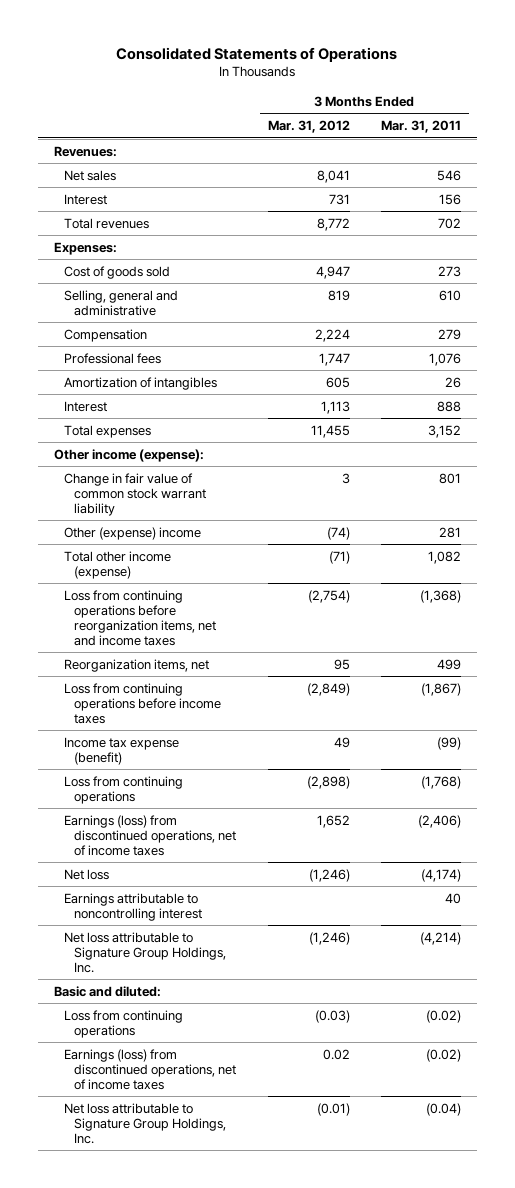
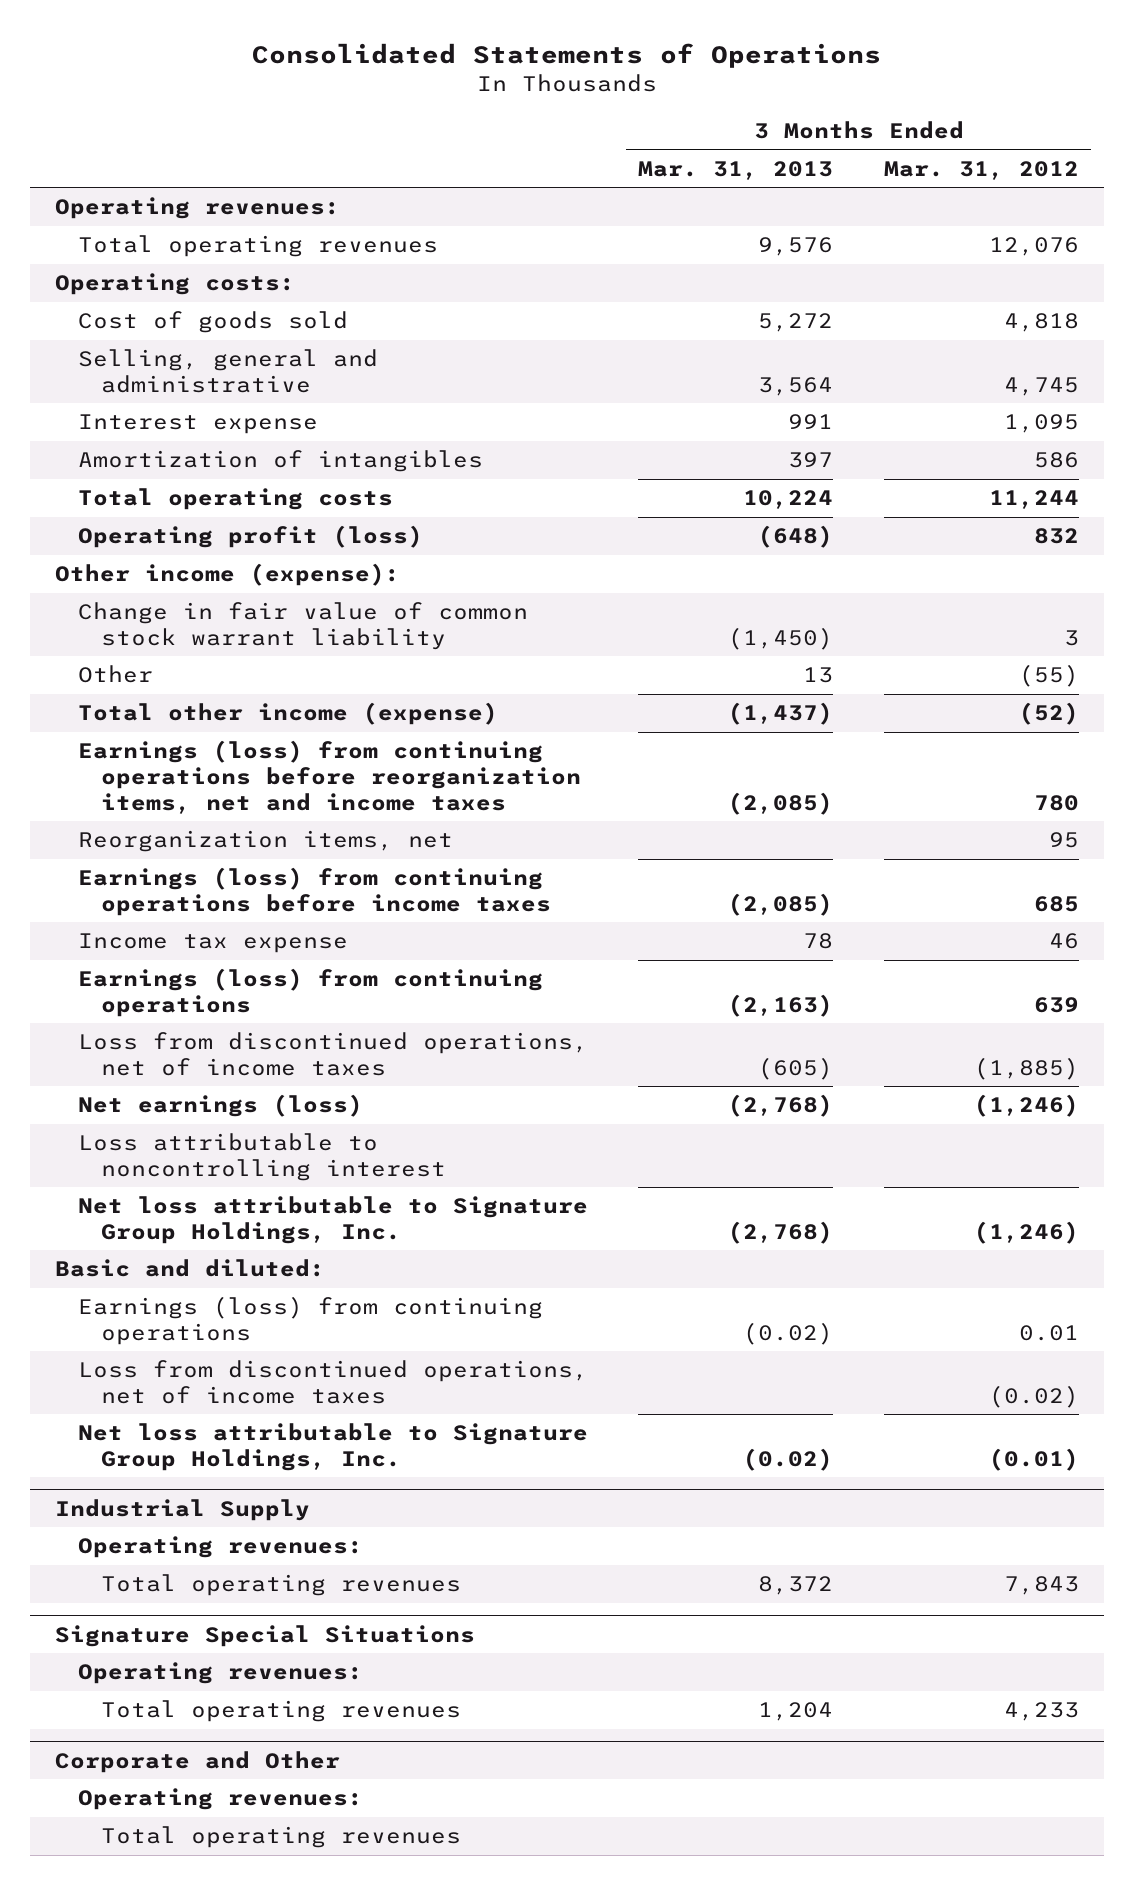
- | 3 Months Ended Mar. 31, 2012 | 3 Months Ended Mar. 31, 2011
+ | 3 Months Ended Mar. 31, 2013 | 3 Months Ended Mar. 31, 2012
- Revenues:
- Net sales | 8,041 | 546
- Interest | 731 | 156
- Total revenues | 8,772 | 702
- Expenses:
- Cost of goods sold | 4,947 | 273
- Selling, general and administrative | 819 | 610
- Compensation | 2,224 | 279
- Professional fees | 1,747 | 1,076
- Amortization of intangibles | 605 | 26
- Interest | 1,113 | 888
- Total expenses | 11,455 | 3,152
+ Operating revenues:
+ Total operating revenues | 9,576 | 12,076
+ Operating costs:
+ Cost of goods sold | 5,272 | 4,818
+ Selling, general and administrative | 3,564 | 4,745
+ Interest expense | 991 | 1,095
+ Amortization of intangibles | 397 | 586
+ Total operating costs | 10,224 | 11,244
+ Operating profit (loss) | (648) | 832
- Other (expense) income | (74) | 281
- Total other income (expense) | (71) | 1,082
- Loss from continuing operations before reorganization items, net and income taxes | (2,754) | (1,368)
+ Other | 13 | (55)
+ Total other income (expense) | (1,437) | (52)
+ Earnings (loss) from continuing operations before reorganization items, net and income taxes | (2,085) | 780
- Loss from continuing operations before income taxes | (2,849) | (1,867)
- Income tax expense (benefit) | 49 | (99)
- Loss from continuing operations | (2,898) | (1,768)
- Earnings (loss) from discontinued operations, net of income taxes | 1,652 | (2,406)
- Net loss | (1,246) | (4,174)
- Earnings attributable to noncontrolling interest | | 40
+ Earnings (loss) from continuing operations before income taxes | (2,085) | 685
+ Income tax expense | 78 | 46
+ Earnings (loss) from continuing operations | (2,163) | 639
+ Loss from discontinued operations, net of income taxes | (605) | (1,885)
+ Net earnings (loss) | (2,768) | (1,246)
+ Loss attributable to noncontrolling interest
- Loss from continuing operations | (0.03) | (0.02)
- Earnings (loss) from discontinued operations, net of income taxes | 0.02 | (0.02)
+ Earnings (loss) from continuing operations | (0.02) | 0.01
+ Loss from discontinued operations, net of income taxes | | (0.02)
+ Industrial Supply
+ Operating revenues:
+ Total operating revenues | 8,372 | 7,843
+ Signature Special Situations
+ Operating revenues:
+ Total operating revenues | 1,204 | 4,233
+ Corporate and Other
+ Operating revenues:
+ Total operating revenues

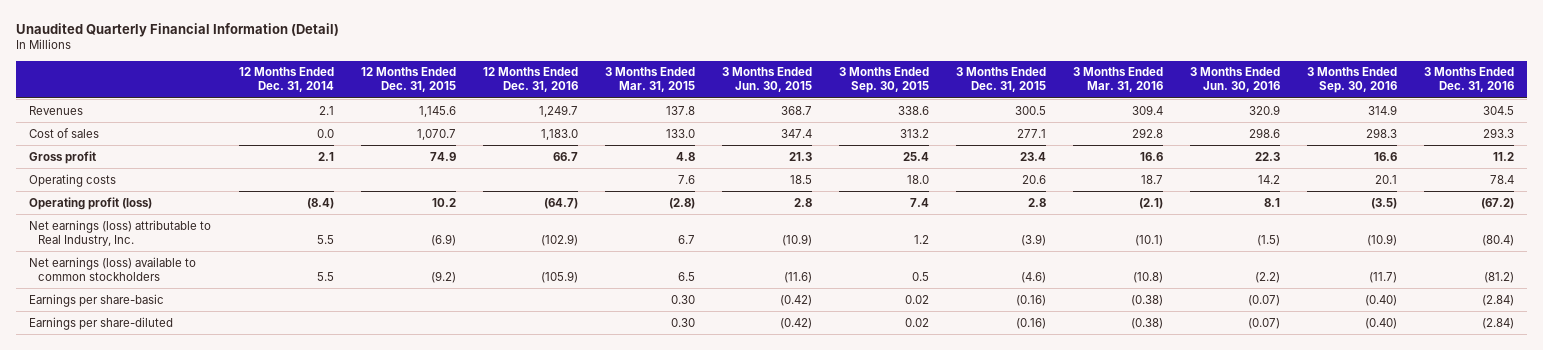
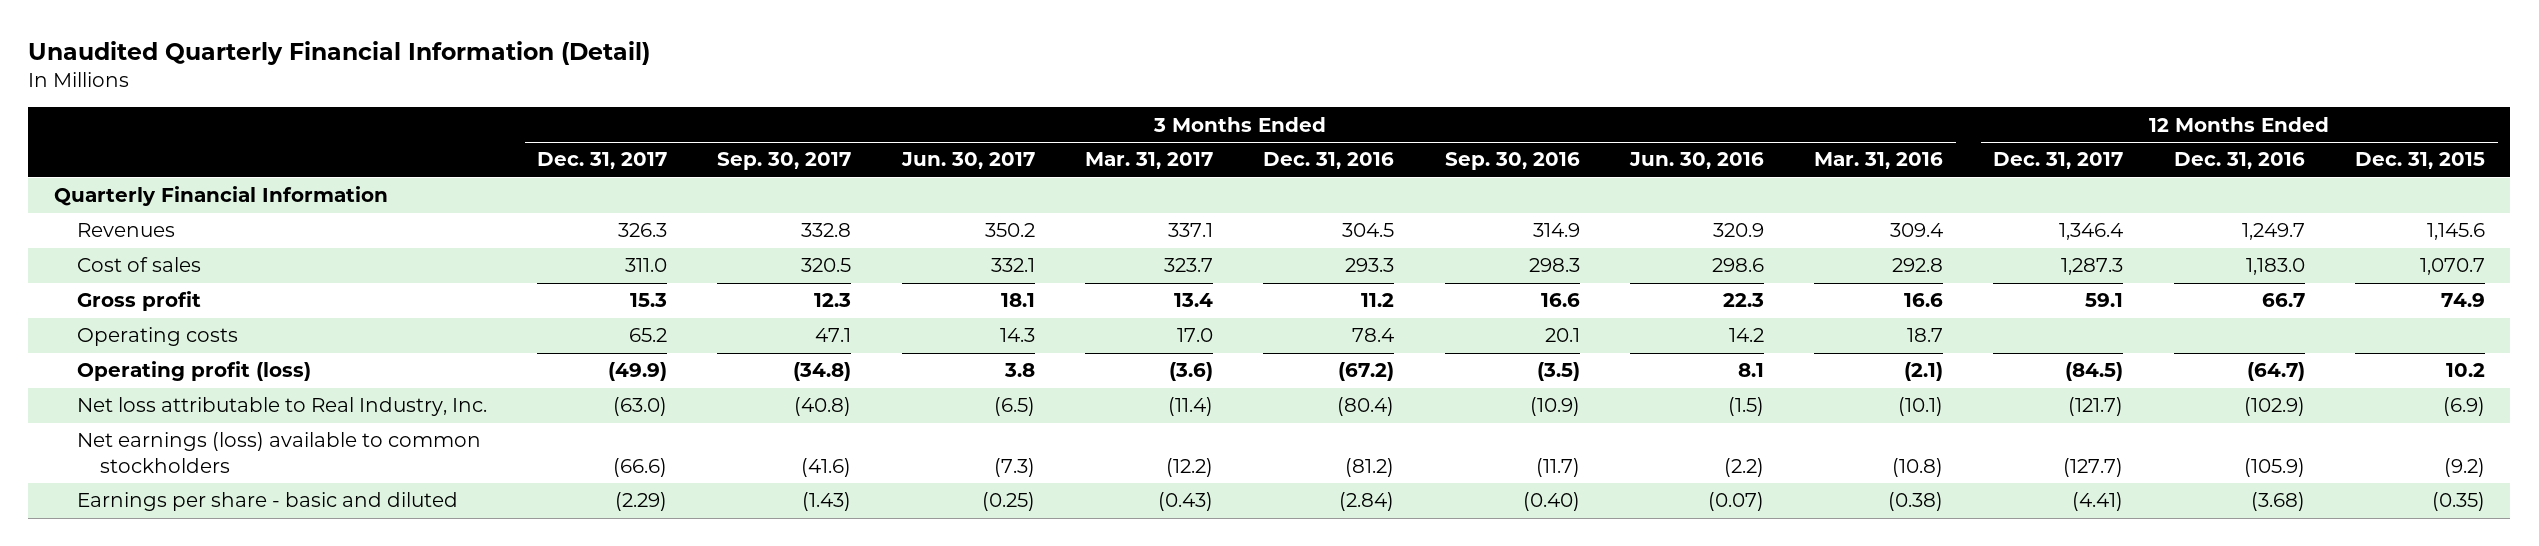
- | 12 Months Ended Dec. 31, 2014 | 12 Months Ended Dec. 31, 2015 | 12 Months Ended Dec. 31, 2016 | 3 Months Ended Mar. 31, 2015 | 3 Months Ended Jun. 30, 2015 | 3 Months Ended Sep. 30, 2015 | 3 Months Ended Dec. 31, 2015 | 3 Months Ended Mar. 31, 2016 | 3 Months Ended Jun. 30, 2016 | 3 Months Ended Sep. 30, 2016 | 3 Months Ended Dec. 31, 2016
+ | 3 Months Ended Dec. 31, 2017 | 3 Months Ended Sep. 30, 2017 | 3 Months Ended Jun. 30, 2017 | 3 Months Ended Mar. 31, 2017 | 3 Months Ended Dec. 31, 2016 | 3 Months Ended Sep. 30, 2016 | 3 Months Ended Jun. 30, 2016 | 3 Months Ended Mar. 31, 2016 | 12 Months Ended Dec. 31, 2017 | 12 Months Ended Dec. 31, 2016 | 12 Months Ended Dec. 31, 2015
+ Quarterly Financial Information
- Net earnings (loss) attributable to Real Industry, Inc. | 5.5 | (6.9) | (102.9) | 6.7 | (10.9) | 1.2 | (3.9) | (10.1) | (1.5) | (10.9) | (80.4)
+ Net loss attributable to Real Industry, Inc. | (63.0) | (40.8) | (6.5) | (11.4) | (80.4) | (10.9) | (1.5) | (10.1) | (121.7) | (102.9) | (6.9)
- Earnings per share-basic | | | | 0.30 | (0.42) | 0.02 | (0.16) | (0.38) | (0.07) | (0.40) | (2.84)
- Earnings per share-diluted | | | | 0.30 | (0.42) | 0.02 | (0.16) | (0.38) | (0.07) | (0.40) | (2.84)
+ Earnings per share - basic and diluted | (2.29) | (1.43) | (0.25) | (0.43) | (2.84) | (0.40) | (0.07) | (0.38) | (4.41) | (3.68) | (0.35)

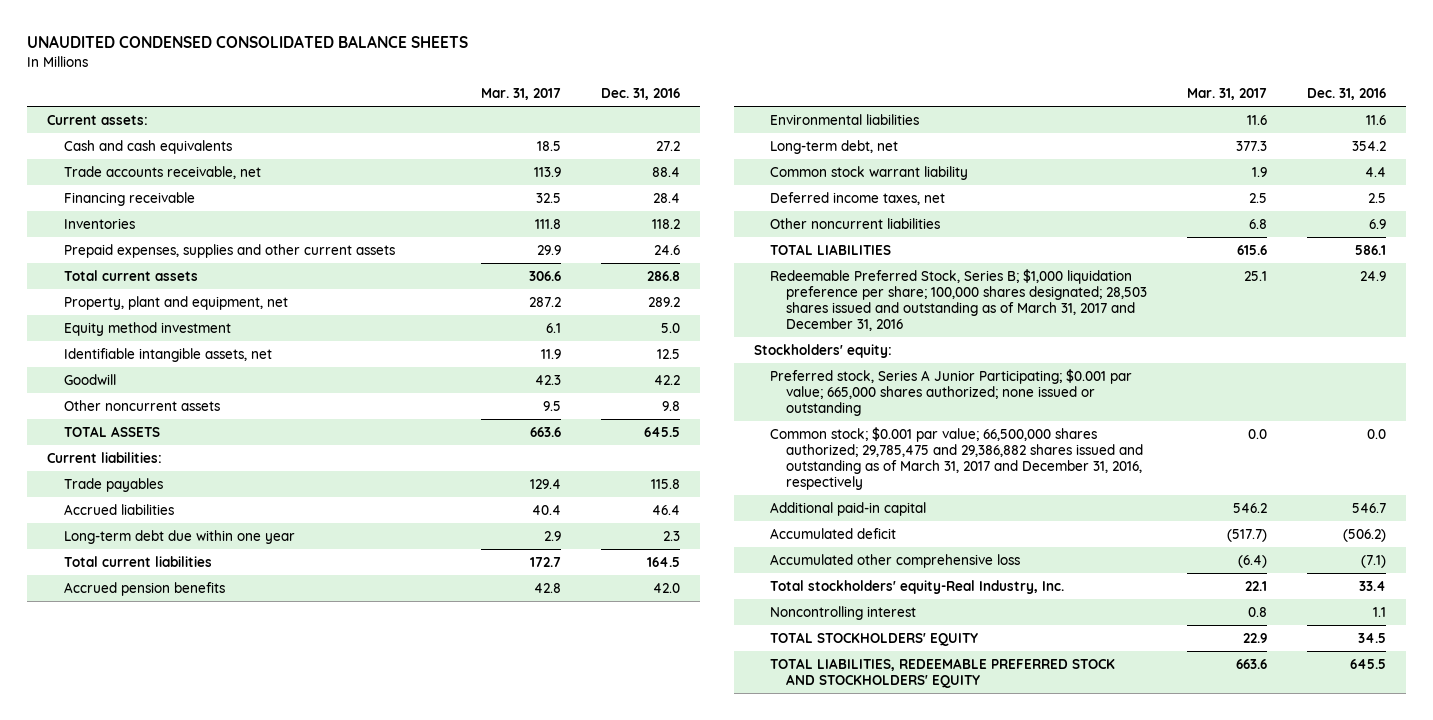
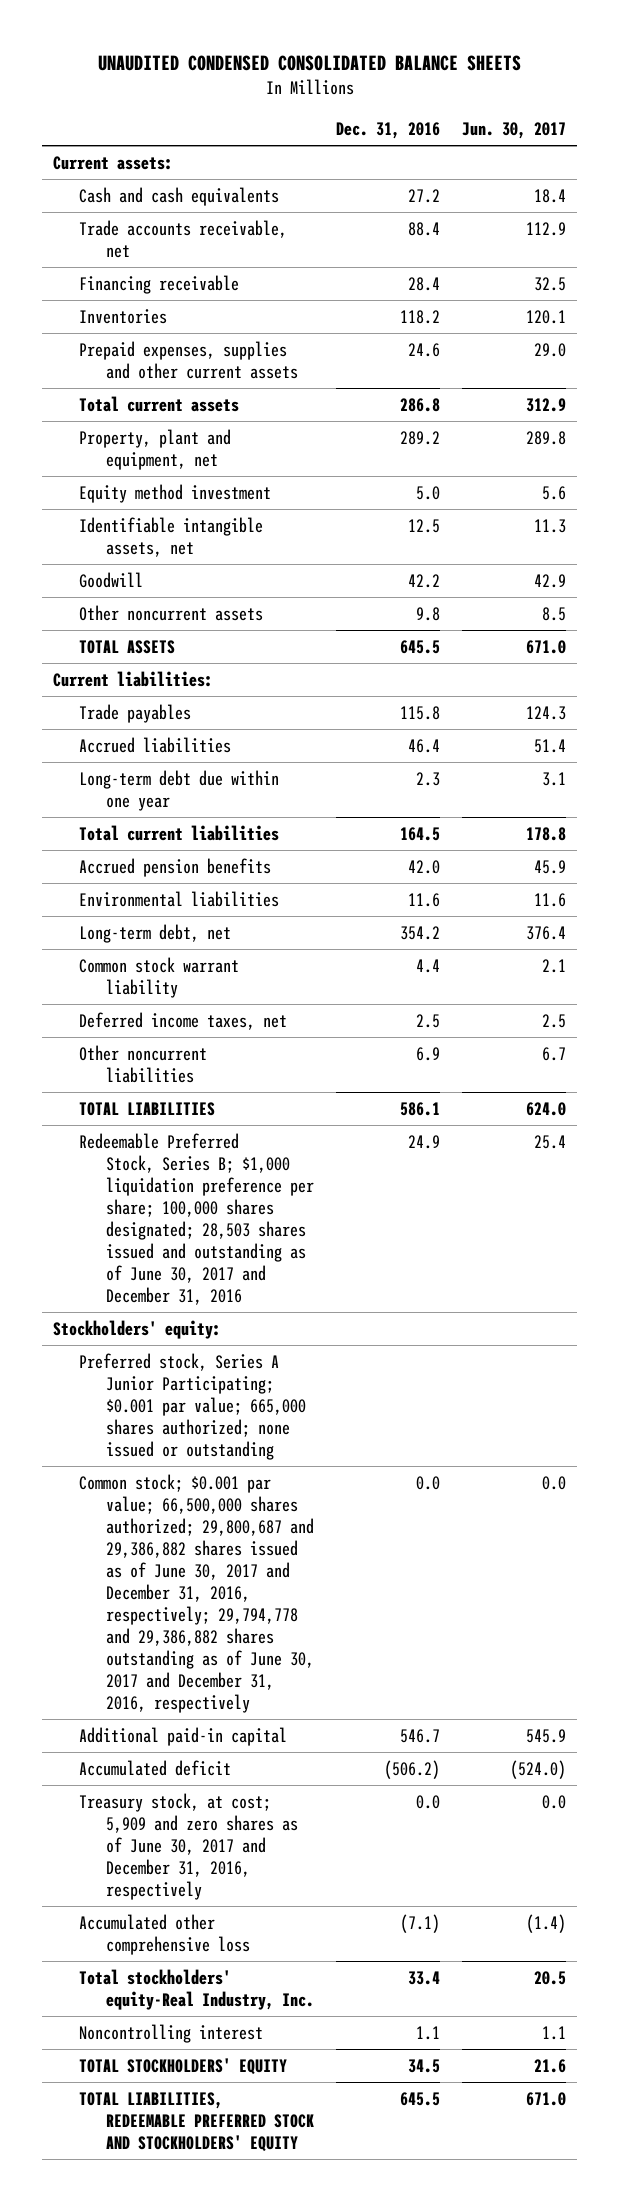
- | Mar. 31, 2017 | Dec. 31, 2016
+ | Dec. 31, 2016 | Jun. 30, 2017
- Redeemable Preferred Stock, Series B; $1,000 liquidation preference per share; 100,000 shares designated; 28,503 shares issued and outstanding as of March 31, 2017 and December 31, 2016 | 25.1 | 24.9
+ Redeemable Preferred Stock, Series B; $1,000 liquidation preference per share; 100,000 shares designated; 28,503 shares issued and outstanding as of June 30, 2017 and December 31, 2016 | 24.9 | 25.4
- Common stock; $0.001 par value; 66,500,000 shares authorized; 29,785,475 and 29,386,882 shares issued and outstanding as of March 31, 2017 and December 31, 2016, respectively | 0.0 | 0.0
+ Common stock; $0.001 par value; 66,500,000 shares authorized; 29,800,687 and 29,386,882 shares issued as of June 30, 2017 and December 31, 2016, respectively; 29,794,778 and 29,386,882 shares outstanding as of June 30, 2017 and December 31, 2016, respectively | 0.0 | 0.0
+ Treasury stock, at cost; 5,909 and zero shares as of June 30, 2017 and December 31, 2016, respectively | 0.0 | 0.0

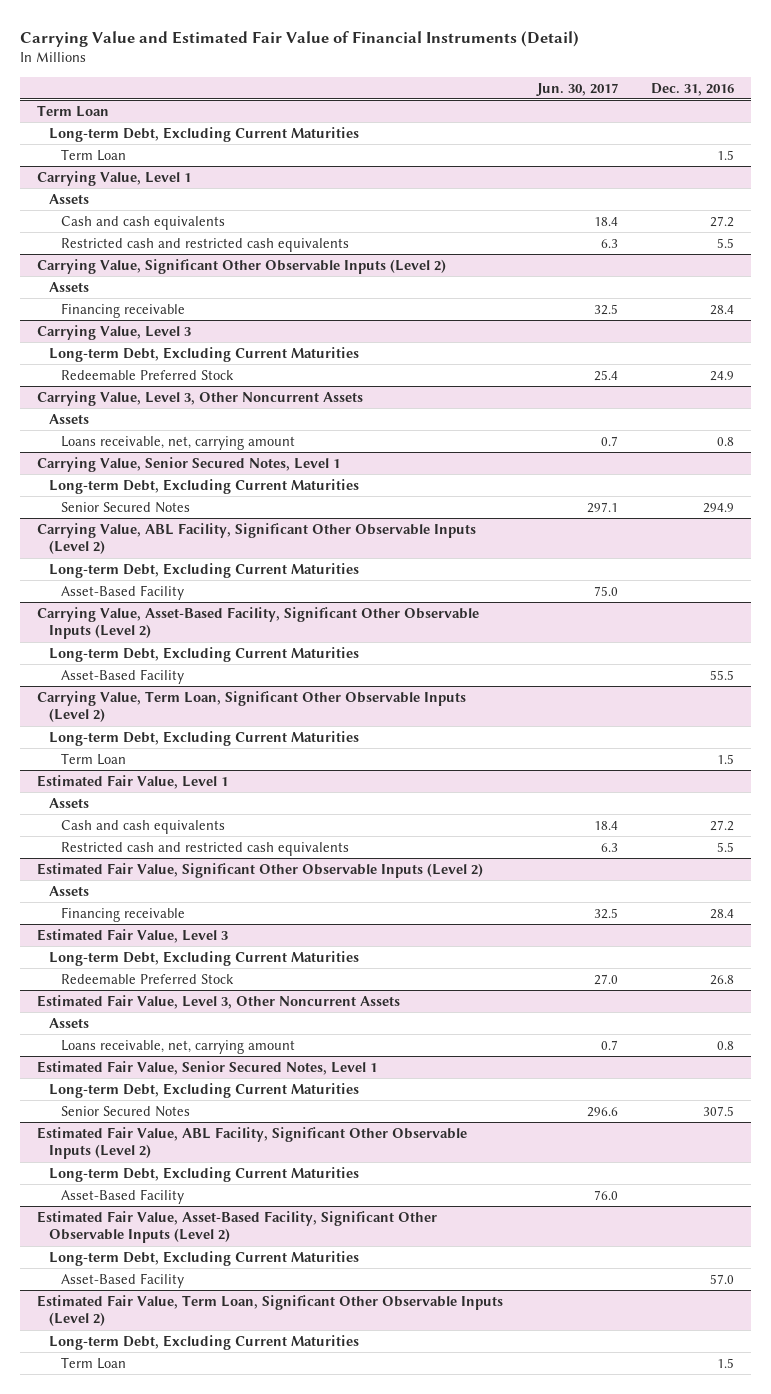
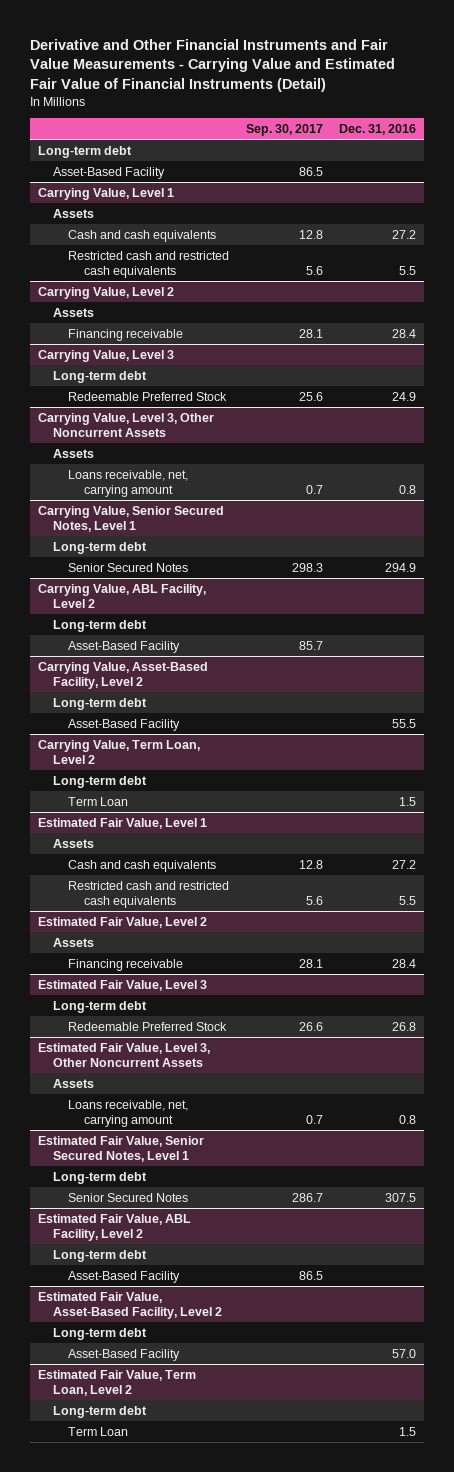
- Carrying Value and Estimated Fair Value of Financial Instruments (Detail)
+ Derivative and Other Financial Instruments and Fair Value Measurements - Carrying Value and Estimated Fair Value of Financial Instruments (Detail)
- | Jun. 30, 2017 | Dec. 31, 2016
+ | Sep. 30, 2017 | Dec. 31, 2016
- Term Loan
- Long-term Debt, Excluding Current Maturities
- Term Loan | | 1.5
+ Long-term debt
+ Asset-Based Facility | 86.5 |
- Carrying Value, Significant Other Observable Inputs (Level 2)
+ Carrying Value, Level 2
@ Carrying Value, Level 3
- Long-term Debt, Excluding Current Maturities
+ Long-term debt
@ Carrying Value, Senior Secured Notes, Level 1
- Long-term Debt, Excluding Current Maturities
+ Long-term debt
- Carrying Value, ABL Facility, Significant Other Observable Inputs (Level 2)
- Long-term Debt, Excluding Current Maturities
+ Carrying Value, ABL Facility, Level 2
+ Long-term debt
- Carrying Value, Asset-Based Facility, Significant Other Observable Inputs (Level 2)
- Long-term Debt, Excluding Current Maturities
+ Carrying Value, Asset-Based Facility, Level 2
+ Long-term debt
- Carrying Value, Term Loan, Significant Other Observable Inputs (Level 2)
- Long-term Debt, Excluding Current Maturities
+ Carrying Value, Term Loan, Level 2
+ Long-term debt
- Estimated Fair Value, Significant Other Observable Inputs (Level 2)
+ Estimated Fair Value, Level 2
@ Estimated Fair Value, Level 3
- Long-term Debt, Excluding Current Maturities
+ Long-term debt
@ Estimated Fair Value, Senior Secured Notes, Level 1
- Long-term Debt, Excluding Current Maturities
+ Long-term debt
- Estimated Fair Value, ABL Facility, Significant Other Observable Inputs (Level 2)
- Long-term Debt, Excluding Current Maturities
+ Estimated Fair Value, ABL Facility, Level 2
+ Long-term debt
- Estimated Fair Value, Asset-Based Facility, Significant Other Observable Inputs (Level 2)
- Long-term Debt, Excluding Current Maturities
+ Estimated Fair Value, Asset-Based Facility, Level 2
+ Long-term debt
- Estimated Fair Value, Term Loan, Significant Other Observable Inputs (Level 2)
- Long-term Debt, Excluding Current Maturities
+ Estimated Fair Value, Term Loan, Level 2
+ Long-term debt

